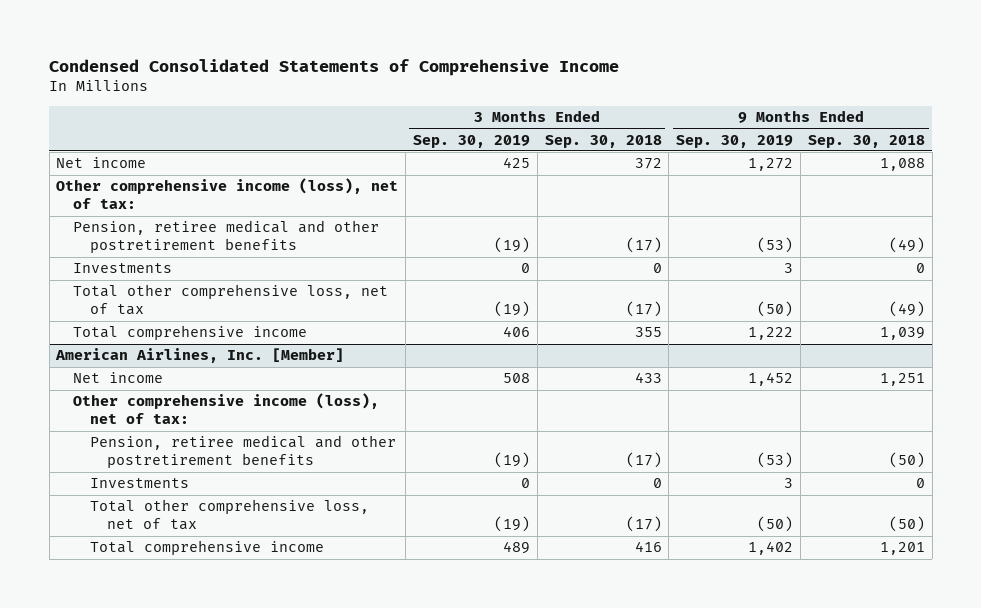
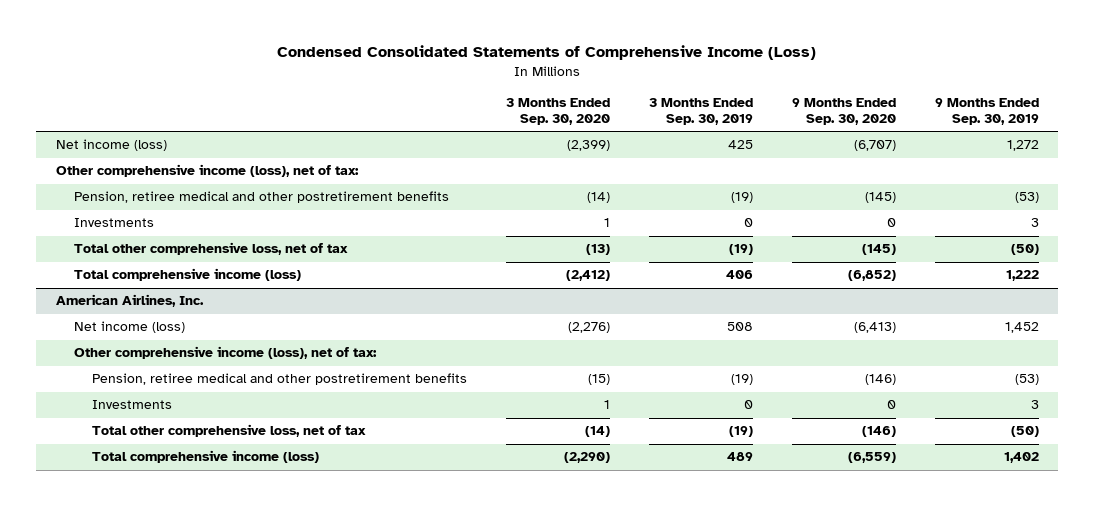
- Condensed Consolidated Statements of Comprehensive Income
+ Condensed Consolidated Statements of Comprehensive Income (Loss)
- | 3 Months Ended Sep. 30, 2019 | 3 Months Ended Sep. 30, 2018 | 9 Months Ended Sep. 30, 2019 | 9 Months Ended Sep. 30, 2018
+ | 3 Months Ended Sep. 30, 2020 | 3 Months Ended Sep. 30, 2019 | 9 Months Ended Sep. 30, 2020 | 9 Months Ended Sep. 30, 2019
- Net income | 425 | 372 | 1,272 | 1,088
+ Net income (loss) | (2,399) | 425 | (6,707) | 1,272
- Total comprehensive income | 406 | 355 | 1,222 | 1,039
- American Airlines, Inc. [Member]
- Net income | 508 | 433 | 1,452 | 1,251
+ Total comprehensive income (loss) | (2,412) | 406 | (6,852) | 1,222
+ American Airlines, Inc.
+ Net income (loss) | (2,276) | 508 | (6,413) | 1,452
- Total comprehensive income | 489 | 416 | 1,402 | 1,201
+ Total comprehensive income (loss) | (2,290) | 489 | (6,559) | 1,402

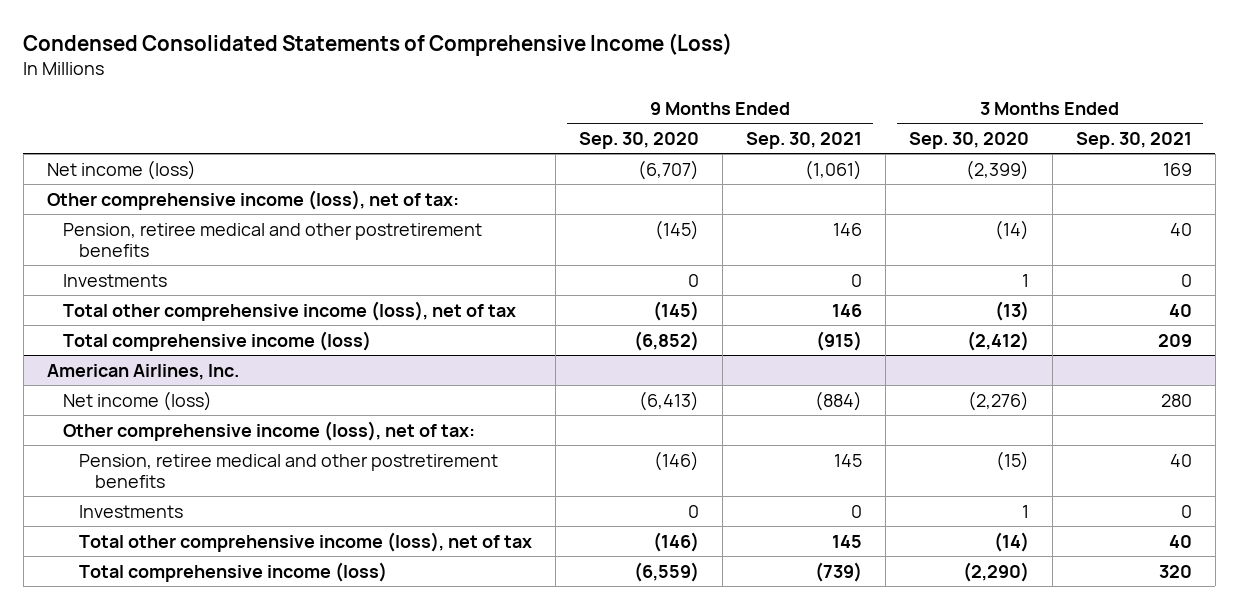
- | 3 Months Ended Sep. 30, 2020 | 3 Months Ended Sep. 30, 2019 | 9 Months Ended Sep. 30, 2020 | 9 Months Ended Sep. 30, 2019
+ | 9 Months Ended Sep. 30, 2020 | 9 Months Ended Sep. 30, 2021 | 3 Months Ended Sep. 30, 2020 | 3 Months Ended Sep. 30, 2021
- Total other comprehensive loss, net of tax | (13) | (19) | (145) | (50)
+ Total other comprehensive income (loss), net of tax | (145) | 146 | (13) | 40
@ American Airlines, Inc.
- Total other comprehensive loss, net of tax | (14) | (19) | (146) | (50)
+ Total other comprehensive income (loss), net of tax | (146) | 145 | (14) | 40

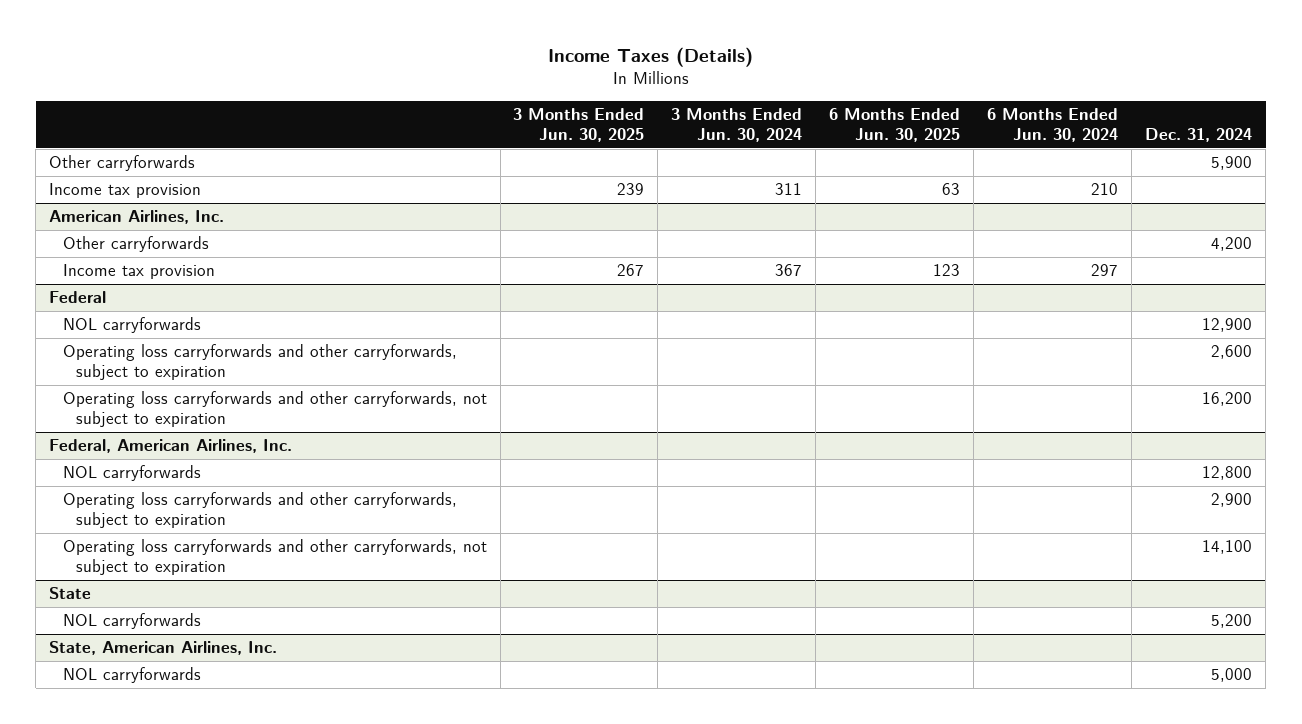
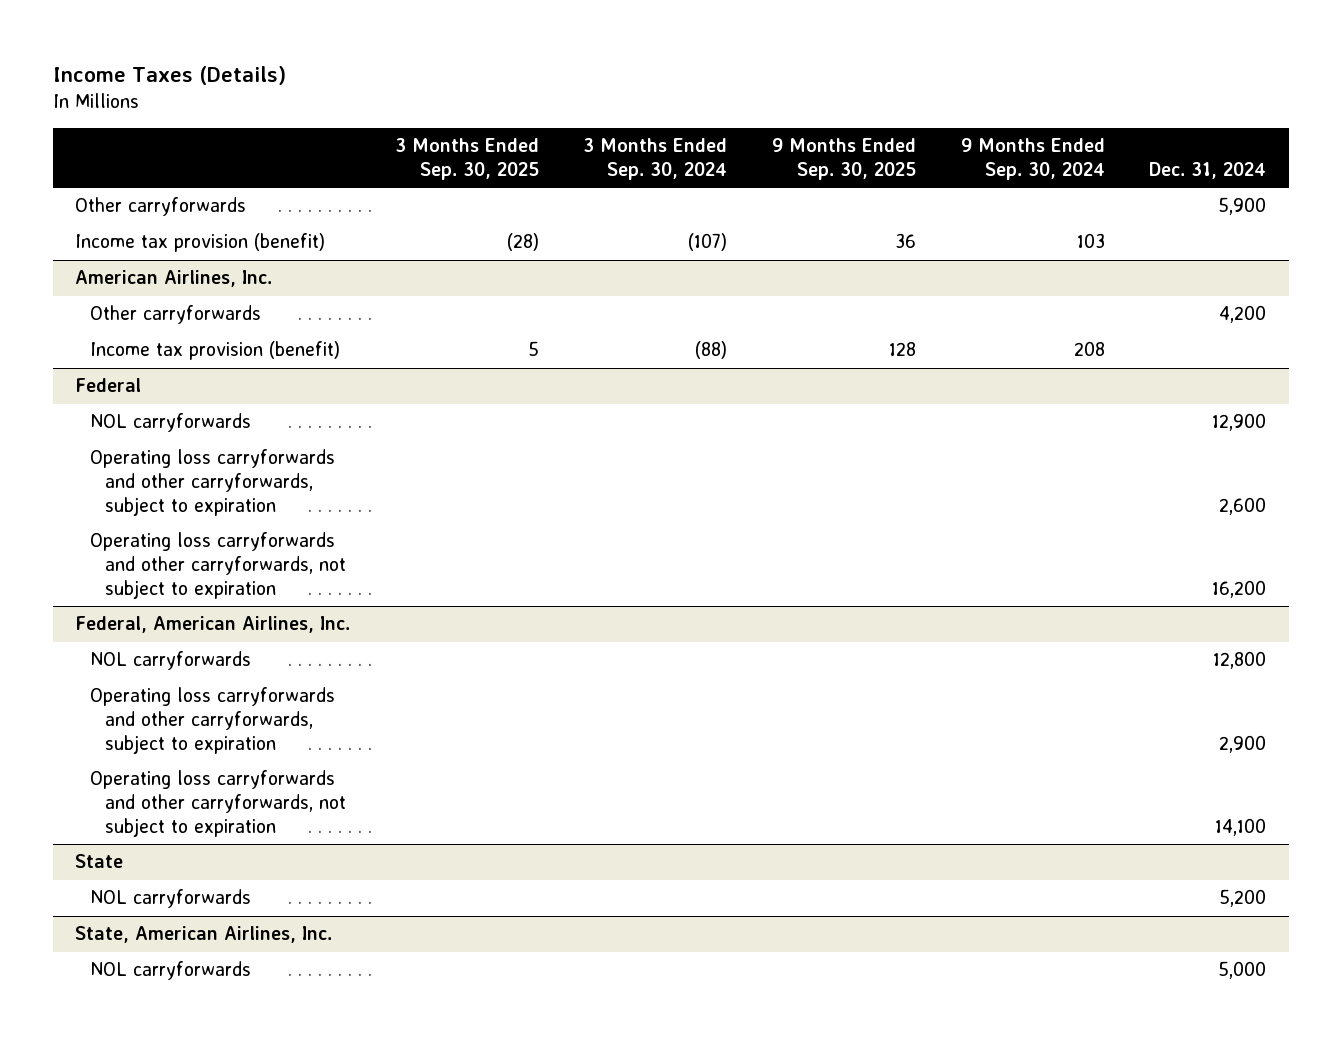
- | 3 Months Ended Jun. 30, 2025 | 3 Months Ended Jun. 30, 2024 | 6 Months Ended Jun. 30, 2025 | 6 Months Ended Jun. 30, 2024 | Dec. 31, 2024
+ | 3 Months Ended Sep. 30, 2025 | 3 Months Ended Sep. 30, 2024 | 9 Months Ended Sep. 30, 2025 | 9 Months Ended Sep. 30, 2024 | Dec. 31, 2024
- Income tax provision | 239 | 311 | 63 | 210 |
+ Income tax provision (benefit) | (28) | (107) | 36 | 103 |
@ American Airlines, Inc.
- Income tax provision | 267 | 367 | 123 | 297 |
+ Income tax provision (benefit) | 5 | (88) | 128 | 208 |

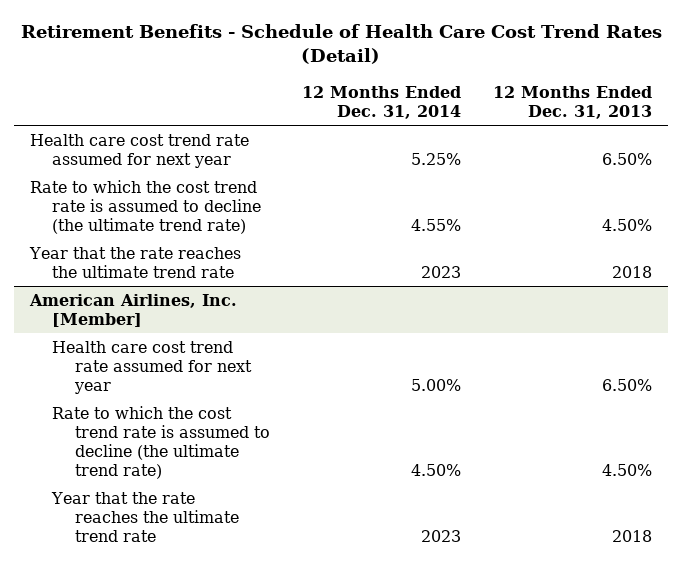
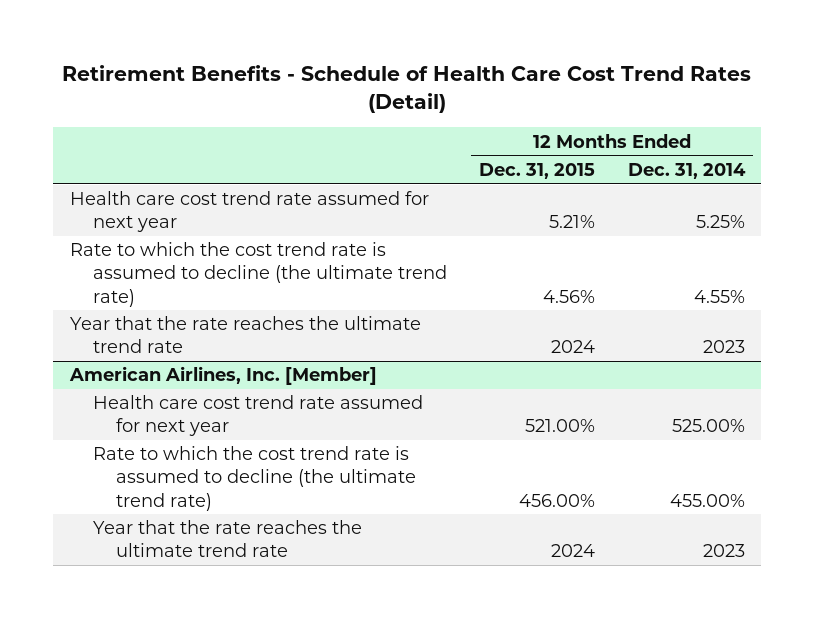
- | 12 Months Ended Dec. 31, 2014 | 12 Months Ended Dec. 31, 2013
+ | 12 Months Ended Dec. 31, 2015 | 12 Months Ended Dec. 31, 2014
@ American Airlines, Inc. [Member]
- Health care cost trend rate assumed for next year | 5.00% | 6.50%
- Rate to which the cost trend rate is assumed to decline (the ultimate trend rate) | 4.50% | 4.50%
+ Health care cost trend rate assumed for next year | 521.00% | 525.00%
+ Rate to which the cost trend rate is assumed to decline (the ultimate trend rate) | 456.00% | 455.00%

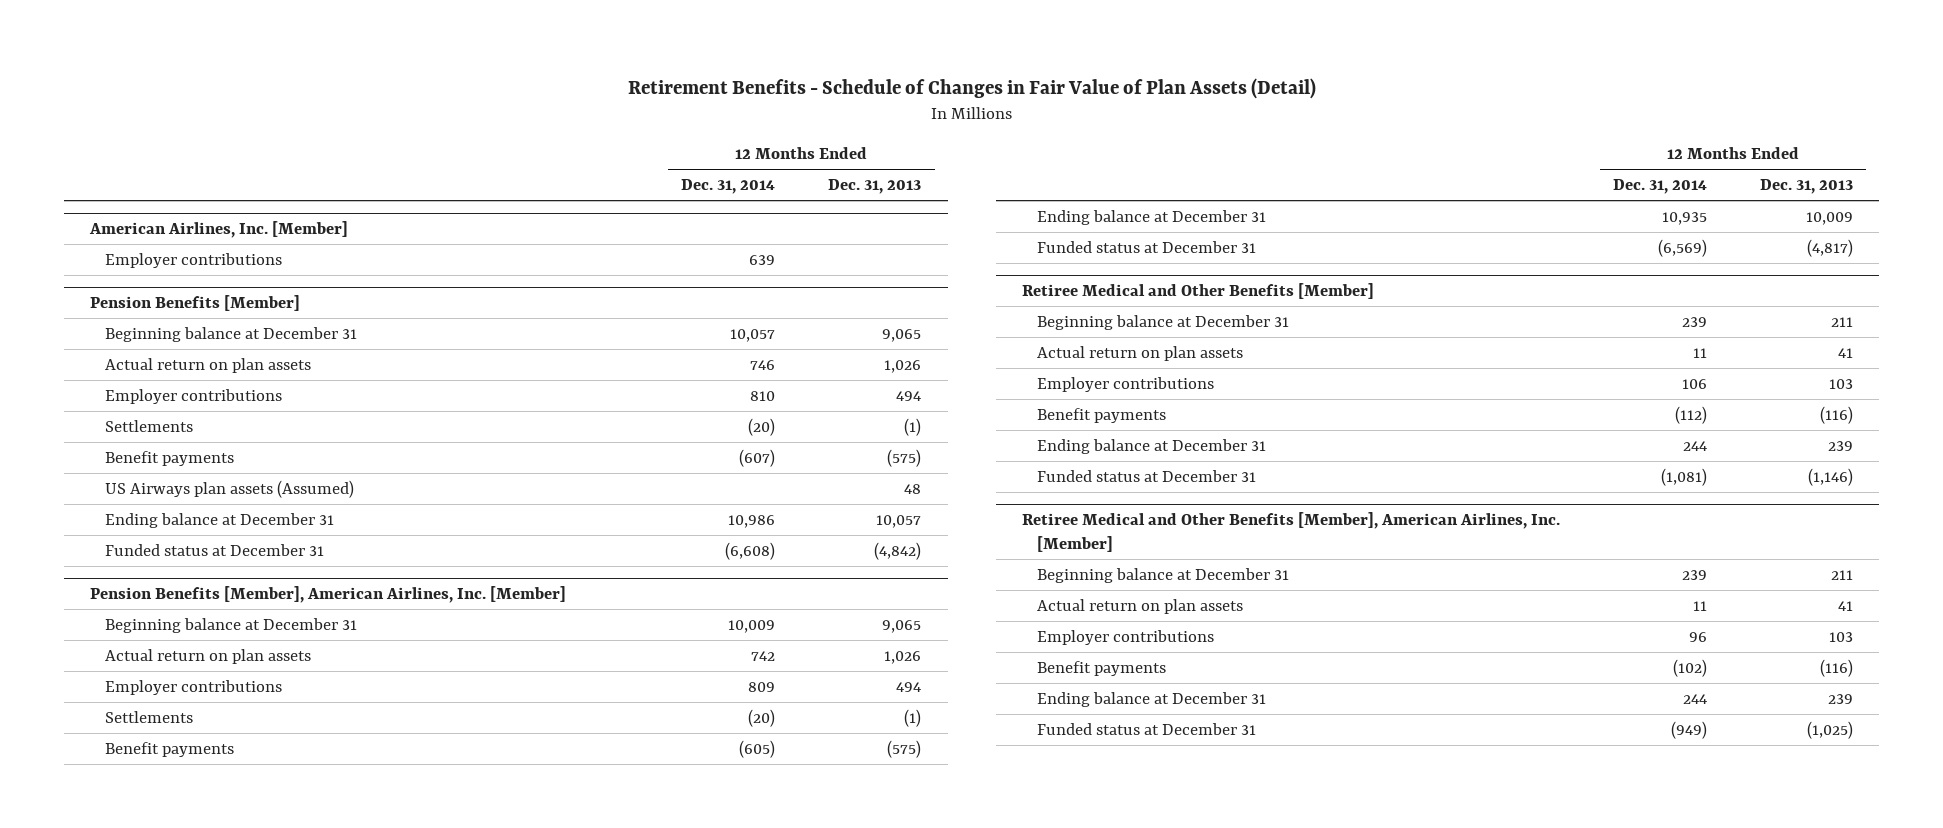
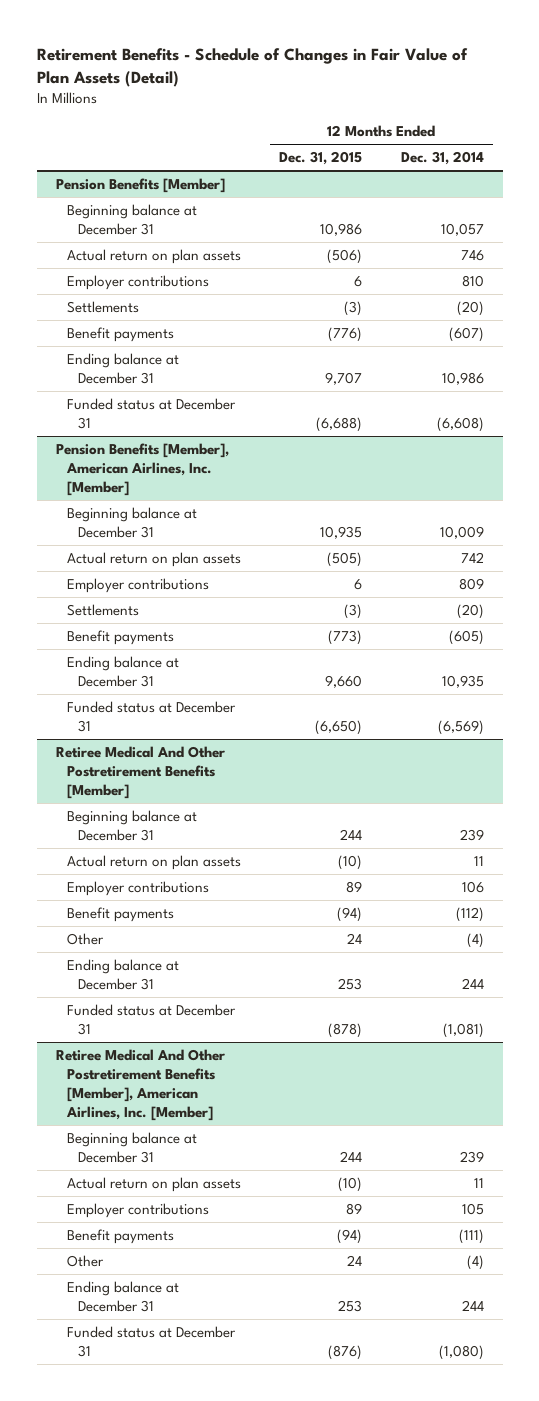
- | 12 Months Ended Dec. 31, 2014 | 12 Months Ended Dec. 31, 2013
+ | 12 Months Ended Dec. 31, 2015 | 12 Months Ended Dec. 31, 2014
- American Airlines, Inc. [Member]
- Employer contributions | 639 |
@ Pension Benefits [Member]
- US Airways plan assets (Assumed) | | 48
- Retiree Medical and Other Benefits [Member]
+ Retiree Medical And Other Postretirement Benefits [Member]
+ Other | 24 | (4)
- Retiree Medical and Other Benefits [Member], American Airlines, Inc. [Member]
+ Retiree Medical And Other Postretirement Benefits [Member], American Airlines, Inc. [Member]
- Employer contributions | 96 | 103
- Benefit payments | (102) | (116)
+ Employer contributions | 89 | 105
+ Benefit payments | (94) | (111)
+ Other | 24 | (4)
- Funded status at December 31 | (949) | (1,025)
+ Funded status at December 31 | (876) | (1,080)

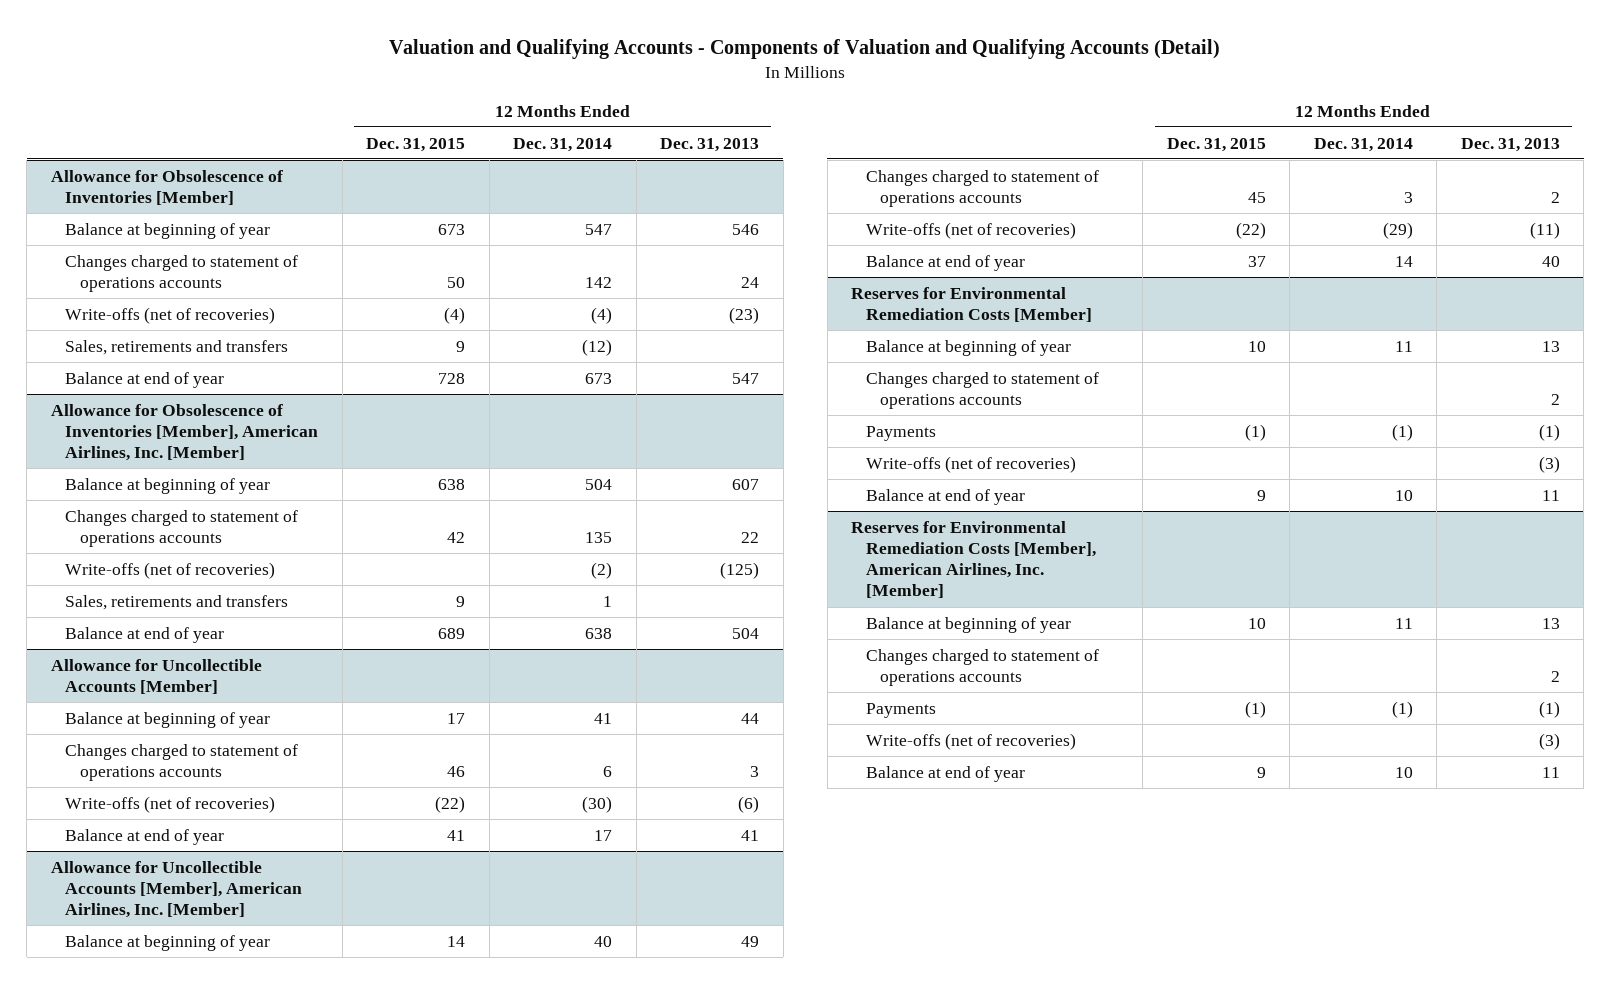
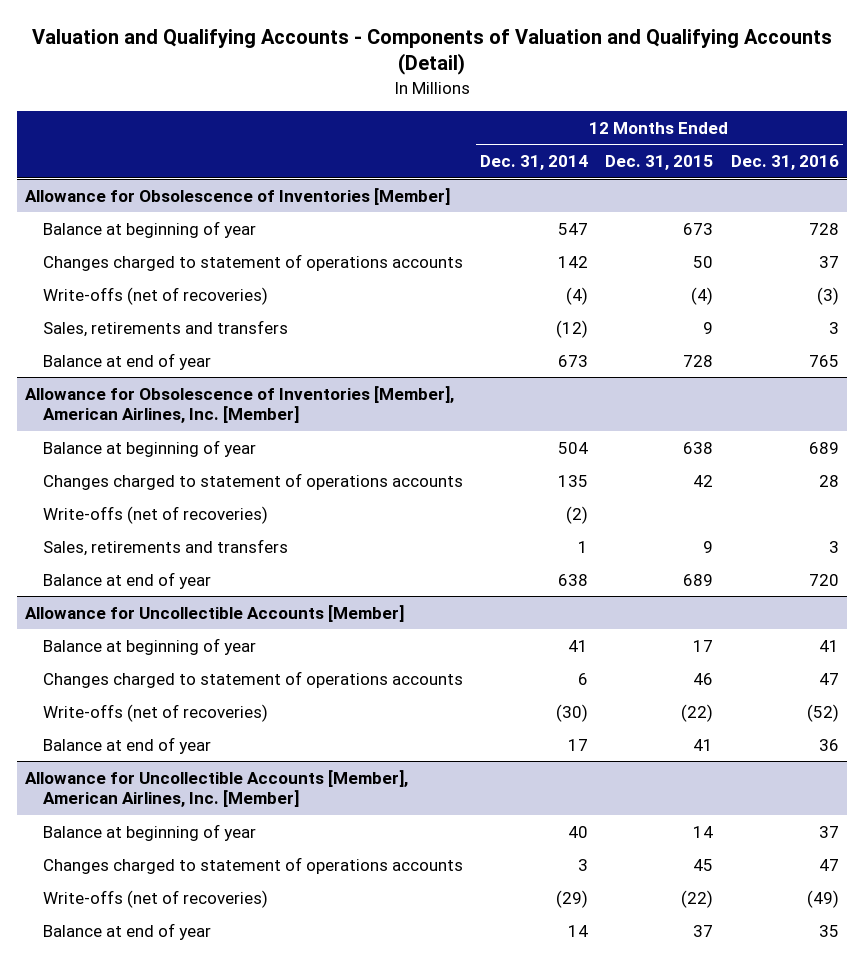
- | 12 Months Ended Dec. 31, 2015 | 12 Months Ended Dec. 31, 2014 | 12 Months Ended Dec. 31, 2013
+ | 12 Months Ended Dec. 31, 2014 | 12 Months Ended Dec. 31, 2015 | 12 Months Ended Dec. 31, 2016
- Reserves for Environmental Remediation Costs [Member]
- Balance at beginning of year | 10 | 11 | 13
- Changes charged to statement of operations accounts | | | 2
- Payments | (1) | (1) | (1)
- Write-offs (net of recoveries) | | | (3)
- Balance at end of year | 9 | 10 | 11
- Reserves for Environmental Remediation Costs [Member], American Airlines, Inc. [Member]
- Balance at beginning of year | 10 | 11 | 13
- Changes charged to statement of operations accounts | | | 2
- Payments | (1) | (1) | (1)
- Write-offs (net of recoveries) | | | (3)
- Balance at end of year | 9 | 10 | 11

